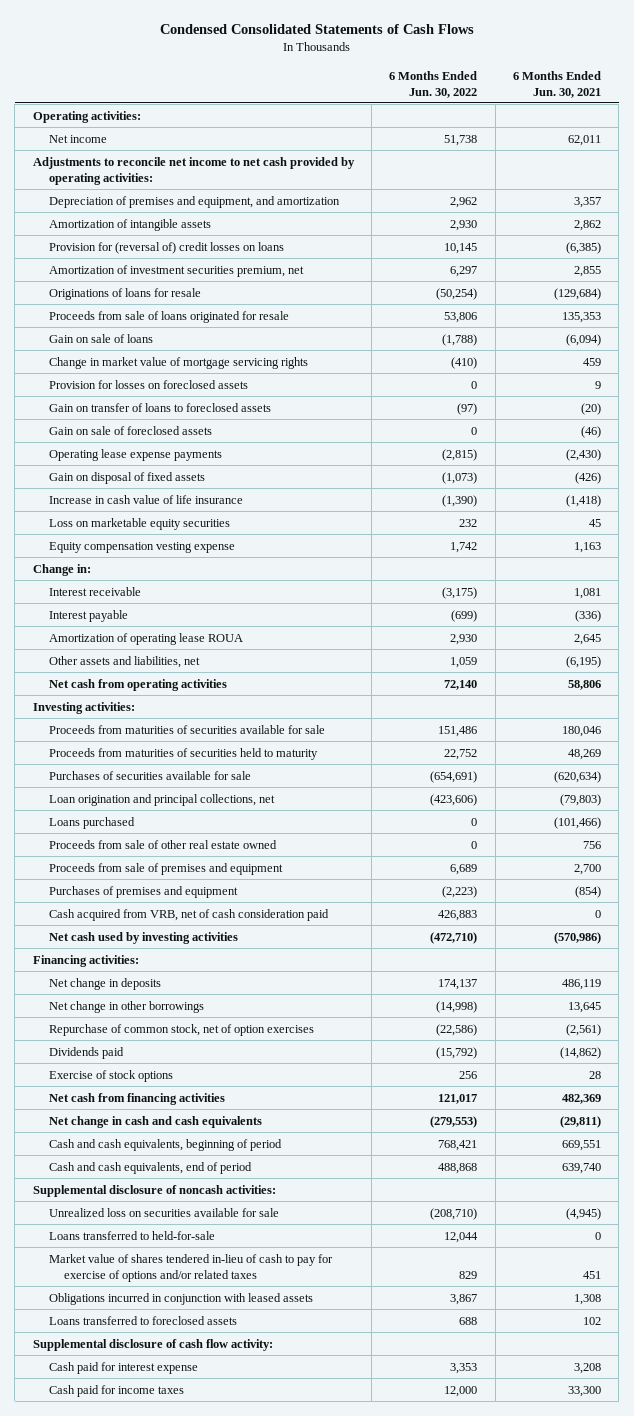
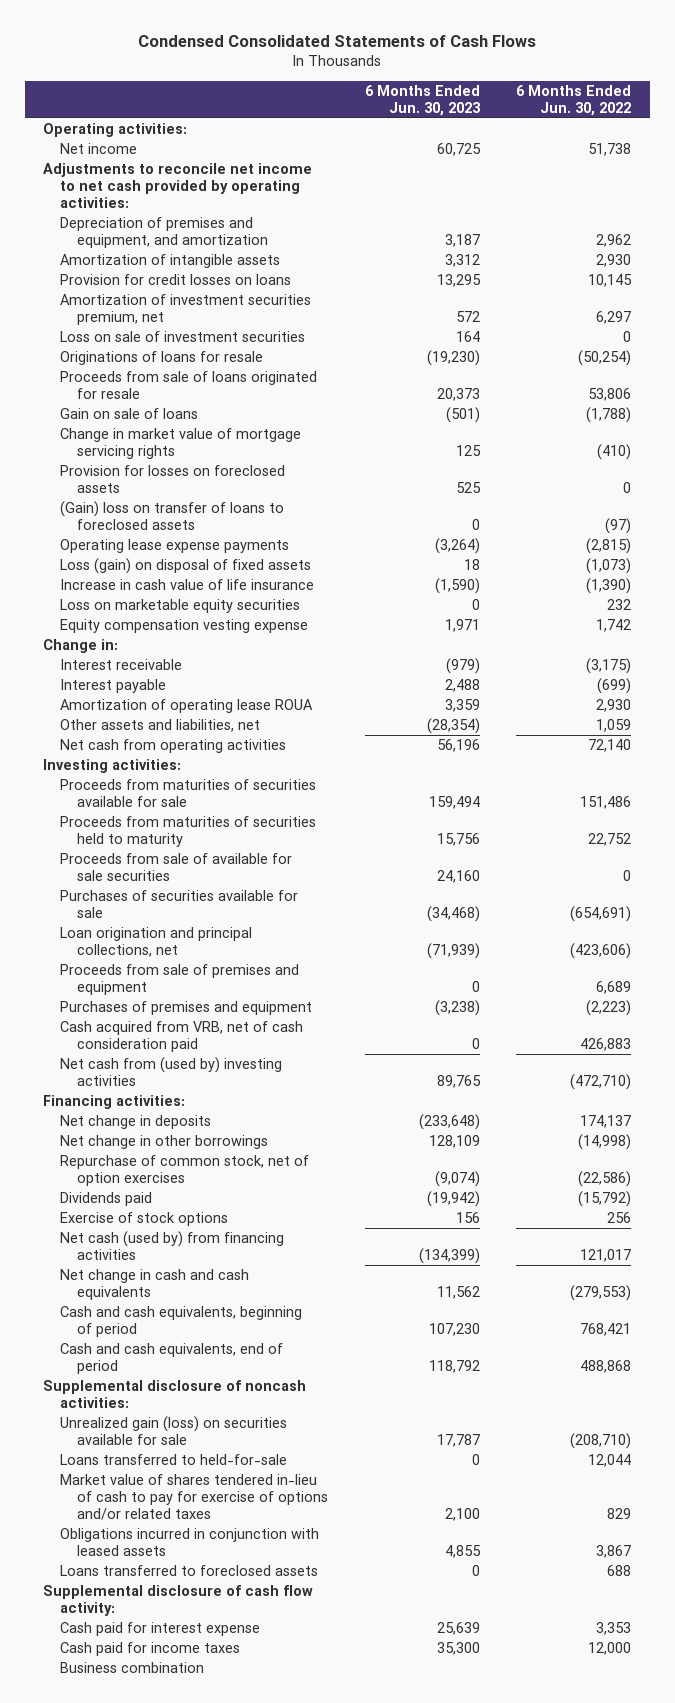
- | 6 Months Ended Jun. 30, 2022 | 6 Months Ended Jun. 30, 2021
+ | 6 Months Ended Jun. 30, 2023 | 6 Months Ended Jun. 30, 2022
- Provision for (reversal of) credit losses on loans | 10,145 | (6,385)
+ Provision for credit losses on loans | 13,295 | 10,145
+ Loss on sale of investment securities | 164 | 0
- Gain on transfer of loans to foreclosed assets | (97) | (20)
- Gain on sale of foreclosed assets | 0 | (46)
+ (Gain) loss on transfer of loans to foreclosed assets | 0 | (97)
- Gain on disposal of fixed assets | (1,073) | (426)
+ Loss (gain) on disposal of fixed assets | 18 | (1,073)
+ Proceeds from sale of available for sale securities | 24,160 | 0
- Loans purchased | 0 | (101,466)
- Proceeds from sale of other real estate owned | 0 | 756
- Net cash used by investing activities | (472,710) | (570,986)
+ Net cash from (used by) investing activities | 89,765 | (472,710)
- Net cash from financing activities | 121,017 | 482,369
+ Net cash (used by) from financing activities | (134,399) | 121,017
- Unrealized loss on securities available for sale | (208,710) | (4,945)
+ Unrealized gain (loss) on securities available for sale | 17,787 | (208,710)
+ Business combination

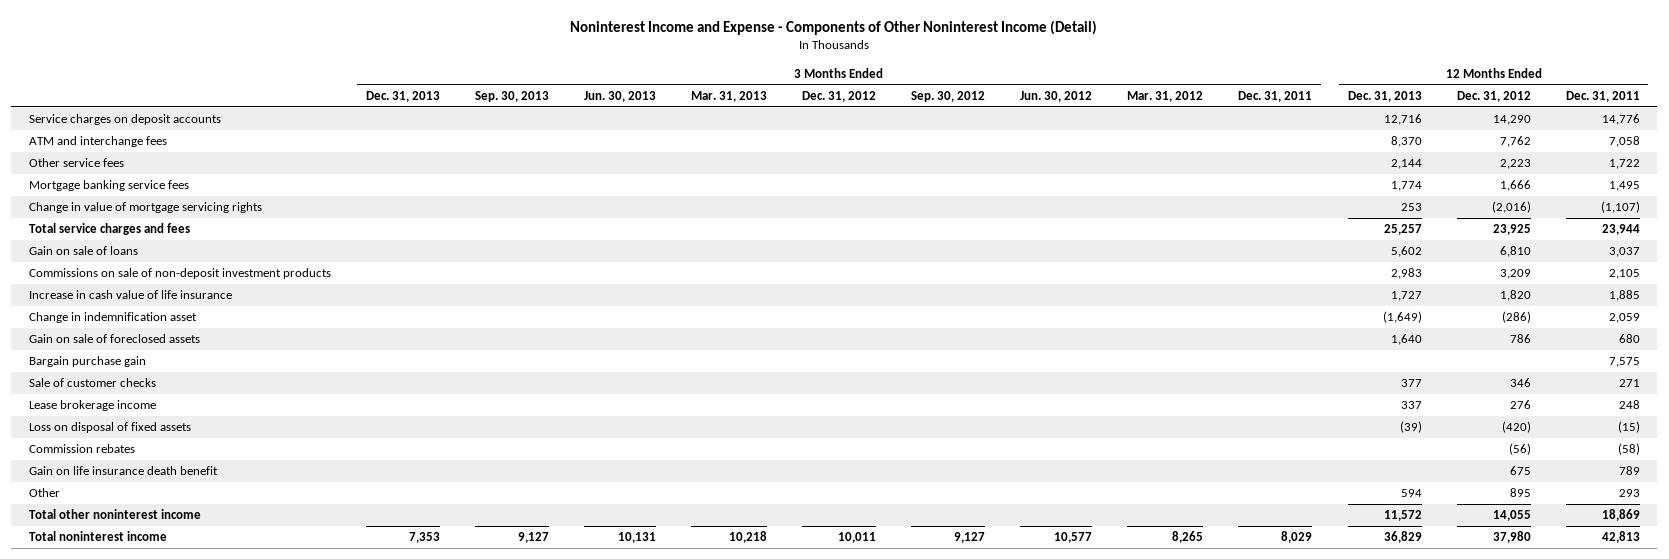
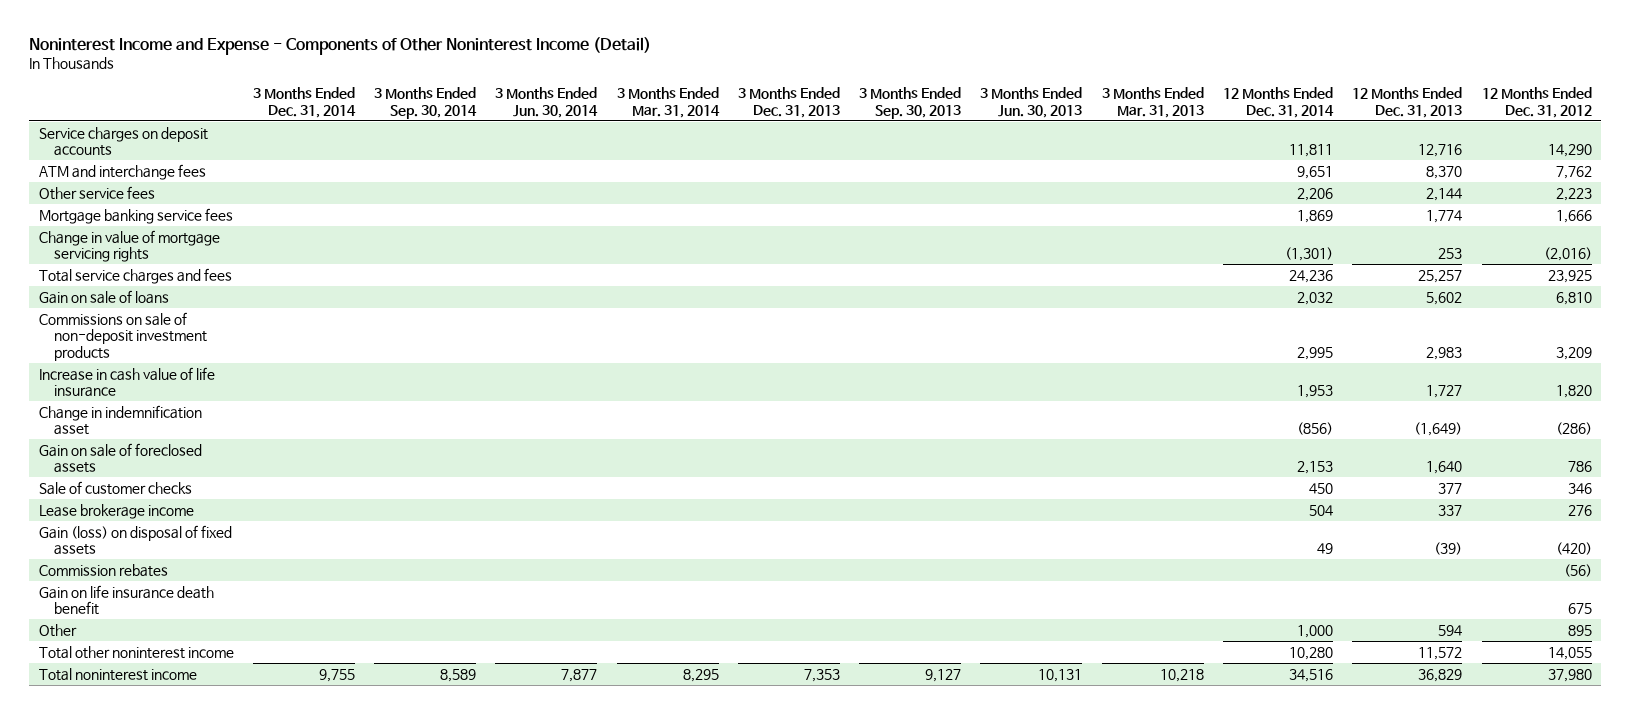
- | 3 Months Ended Dec. 31, 2013 | 3 Months Ended Sep. 30, 2013 | 3 Months Ended Jun. 30, 2013 | 3 Months Ended Mar. 31, 2013 | 3 Months Ended Dec. 31, 2012 | 3 Months Ended Sep. 30, 2012 | 3 Months Ended Jun. 30, 2012 | 3 Months Ended Mar. 31, 2012 | 3 Months Ended Dec. 31, 2011 | 12 Months Ended Dec. 31, 2013 | 12 Months Ended Dec. 31, 2012 | 12 Months Ended Dec. 31, 2011
+ | 3 Months Ended Dec. 31, 2014 | 3 Months Ended Sep. 30, 2014 | 3 Months Ended Jun. 30, 2014 | 3 Months Ended Mar. 31, 2014 | 3 Months Ended Dec. 31, 2013 | 3 Months Ended Sep. 30, 2013 | 3 Months Ended Jun. 30, 2013 | 3 Months Ended Mar. 31, 2013 | 12 Months Ended Dec. 31, 2014 | 12 Months Ended Dec. 31, 2013 | 12 Months Ended Dec. 31, 2012
- Bargain purchase gain | | | | | | | | | | | | 7,575
- Loss on disposal of fixed assets | | | | | | | | | | (39) | (420) | (15)
+ Gain (loss) on disposal of fixed assets | | | | | | | | | 49 | (39) | (420)

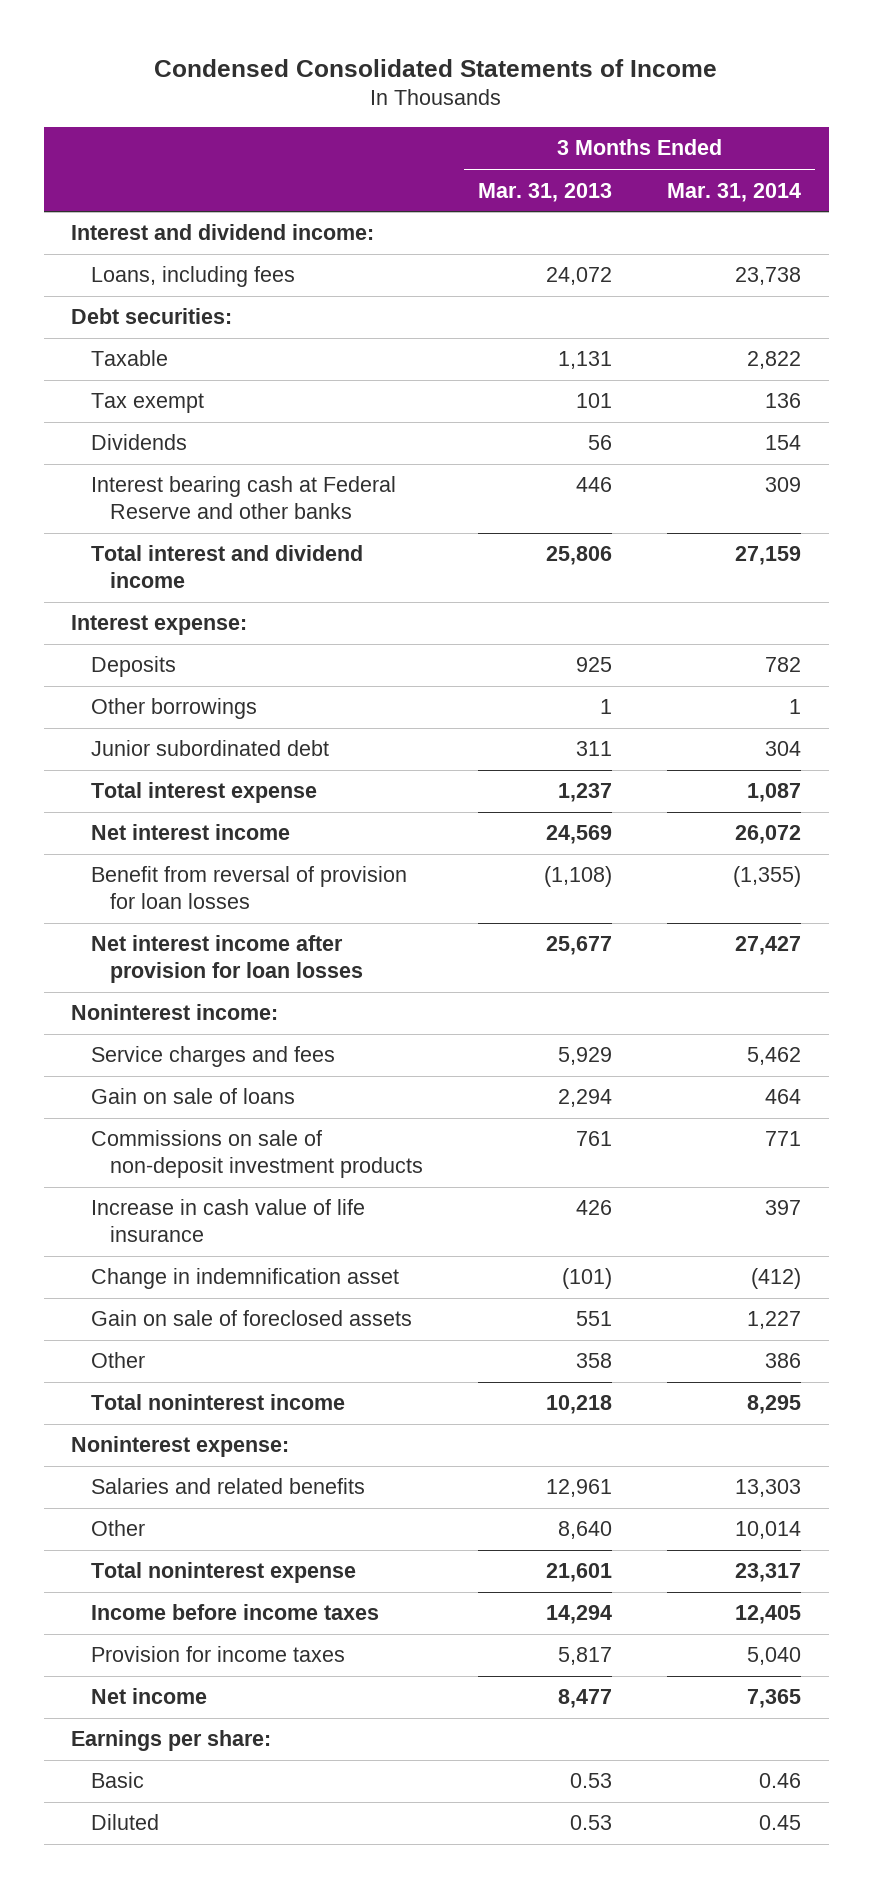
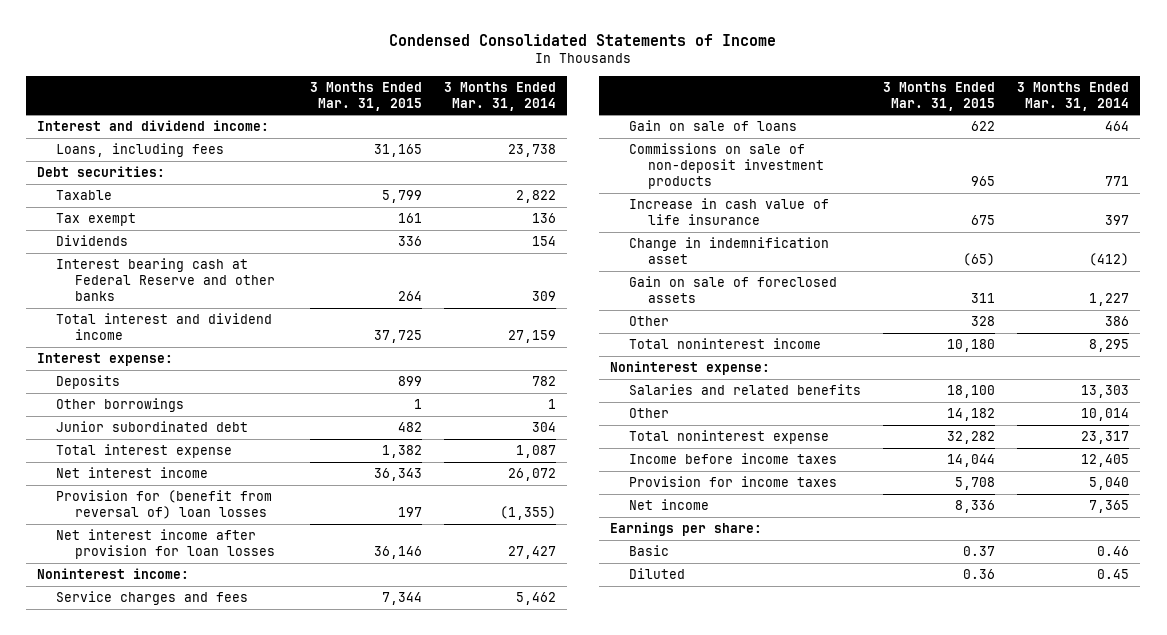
- | 3 Months Ended Mar. 31, 2013 | 3 Months Ended Mar. 31, 2014
+ | 3 Months Ended Mar. 31, 2015 | 3 Months Ended Mar. 31, 2014
- Benefit from reversal of provision for loan losses | (1,108) | (1,355)
+ Provision for (benefit from reversal of) loan losses | 197 | (1,355)

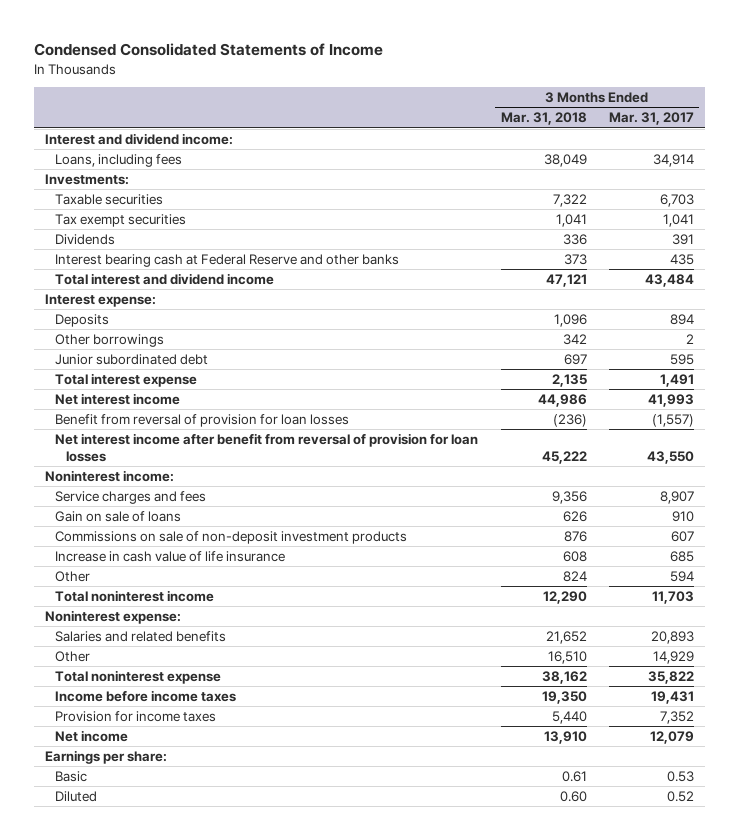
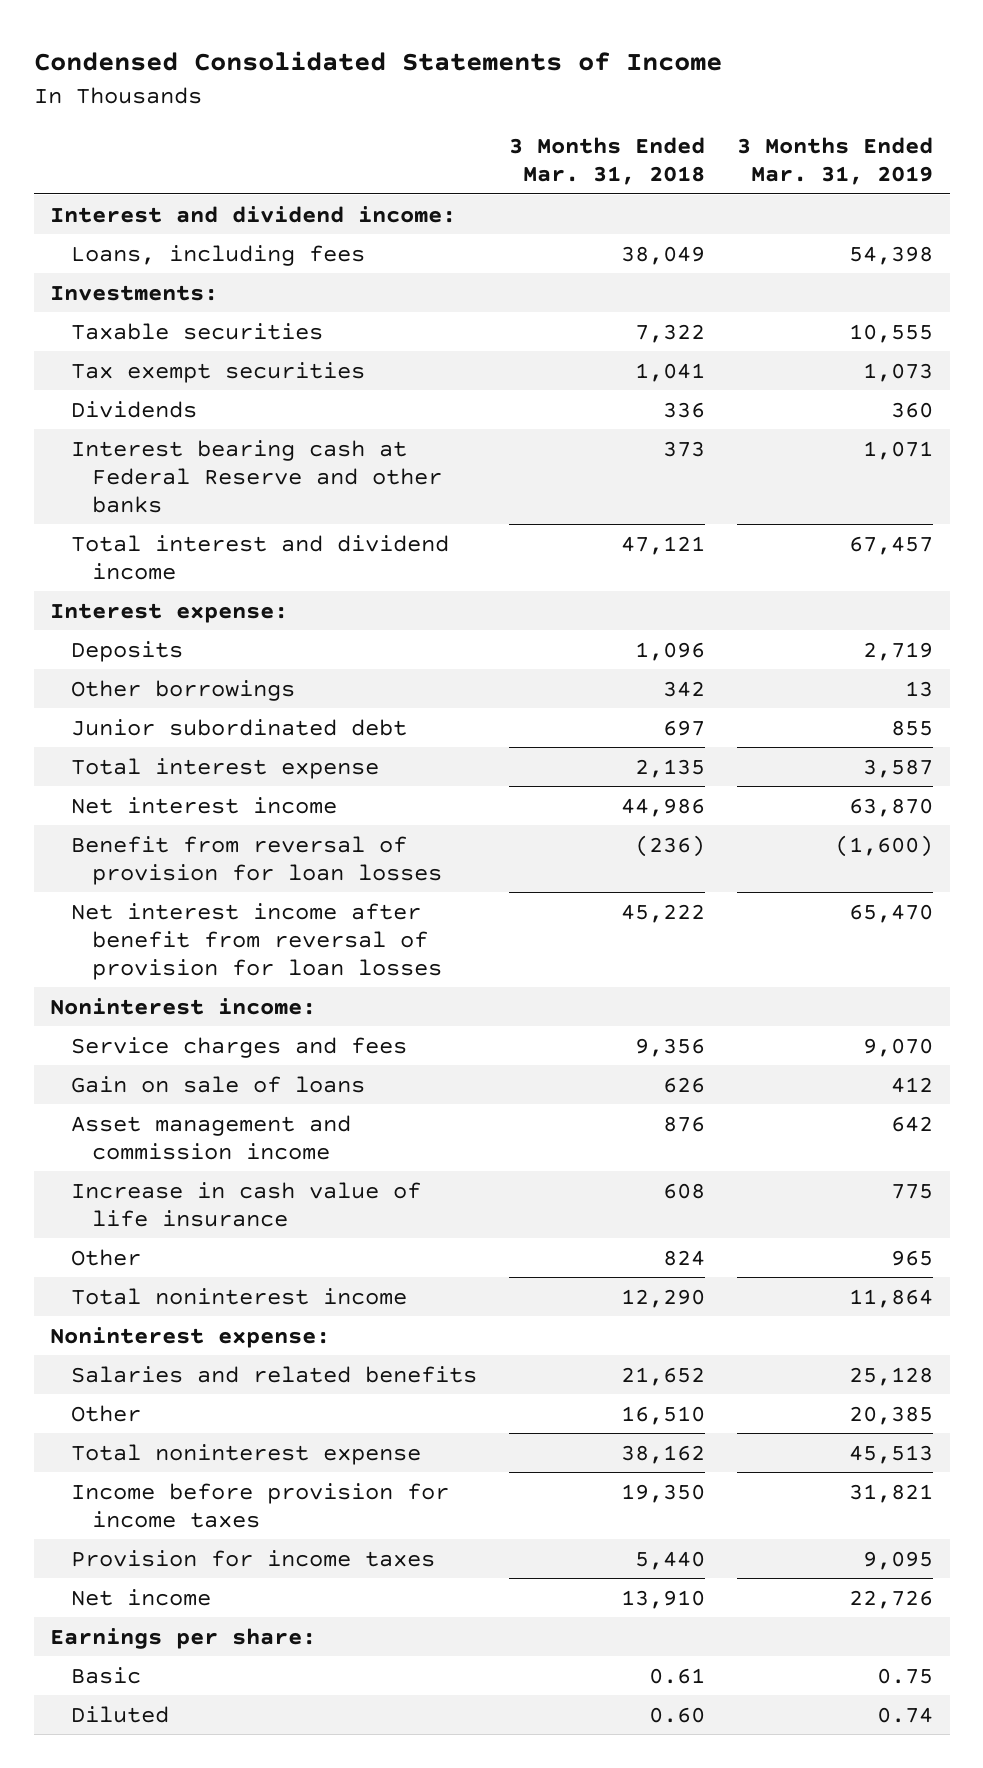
- | 3 Months Ended Mar. 31, 2018 | 3 Months Ended Mar. 31, 2017
+ | 3 Months Ended Mar. 31, 2018 | 3 Months Ended Mar. 31, 2019
- Commissions on sale of non-deposit investment products | 876 | 607
+ Asset management and commission income | 876 | 642
- Income before income taxes | 19,350 | 19,431
+ Income before provision for income taxes | 19,350 | 31,821

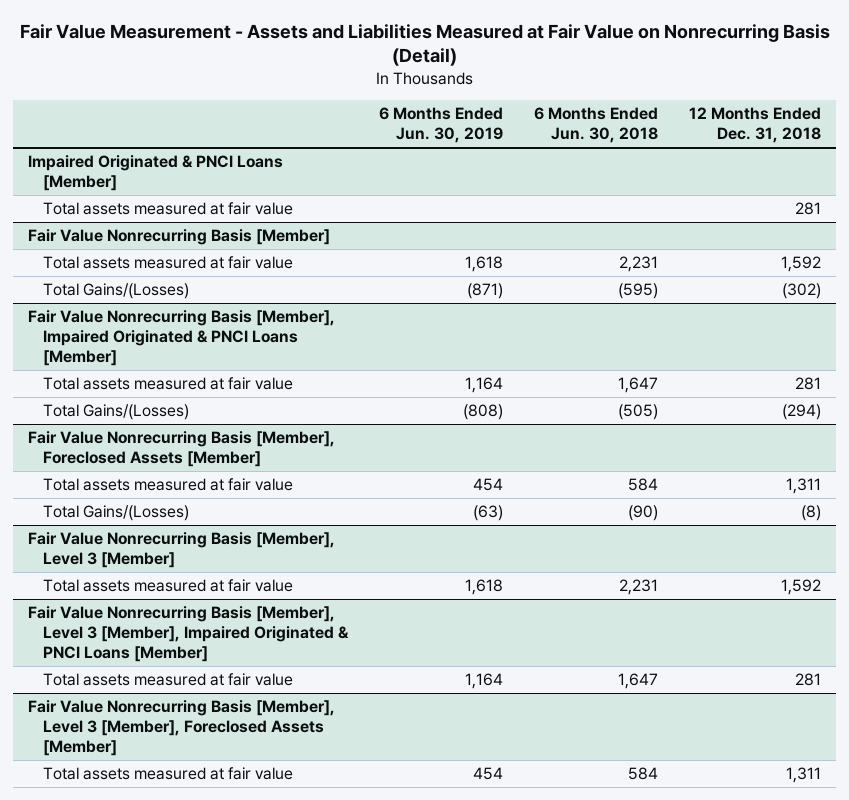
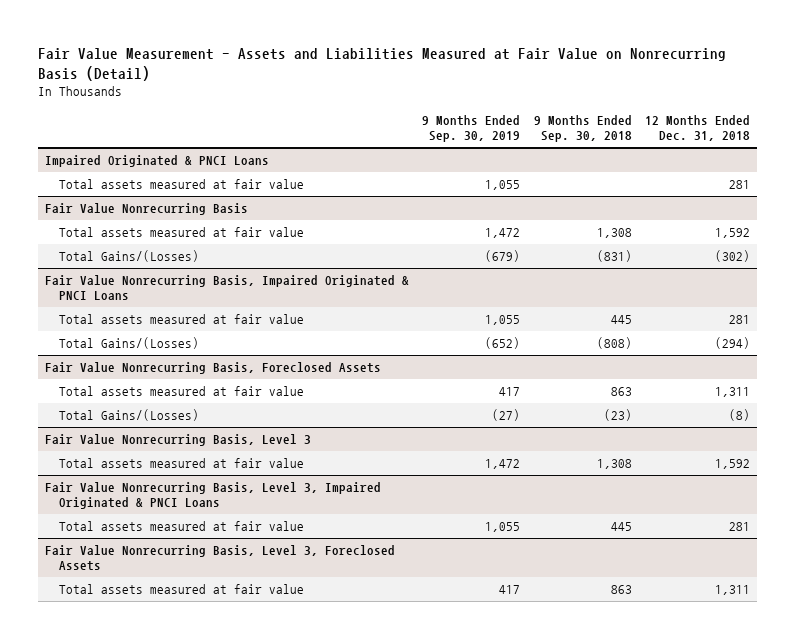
- | 6 Months Ended Jun. 30, 2019 | 6 Months Ended Jun. 30, 2018 | 12 Months Ended Dec. 31, 2018
+ | 9 Months Ended Sep. 30, 2019 | 9 Months Ended Sep. 30, 2018 | 12 Months Ended Dec. 31, 2018
- Impaired Originated & PNCI Loans [Member]
+ Impaired Originated & PNCI Loans
- Fair Value Nonrecurring Basis [Member]
+ Fair Value Nonrecurring Basis
- Fair Value Nonrecurring Basis [Member], Impaired Originated & PNCI Loans [Member]
+ Fair Value Nonrecurring Basis, Impaired Originated & PNCI Loans
- Fair Value Nonrecurring Basis [Member], Foreclosed Assets [Member]
+ Fair Value Nonrecurring Basis, Foreclosed Assets
- Fair Value Nonrecurring Basis [Member], Level 3 [Member]
+ Fair Value Nonrecurring Basis, Level 3
- Fair Value Nonrecurring Basis [Member], Level 3 [Member], Impaired Originated & PNCI Loans [Member]
+ Fair Value Nonrecurring Basis, Level 3, Impaired Originated & PNCI Loans
- Fair Value Nonrecurring Basis [Member], Level 3 [Member], Foreclosed Assets [Member]
+ Fair Value Nonrecurring Basis, Level 3, Foreclosed Assets

